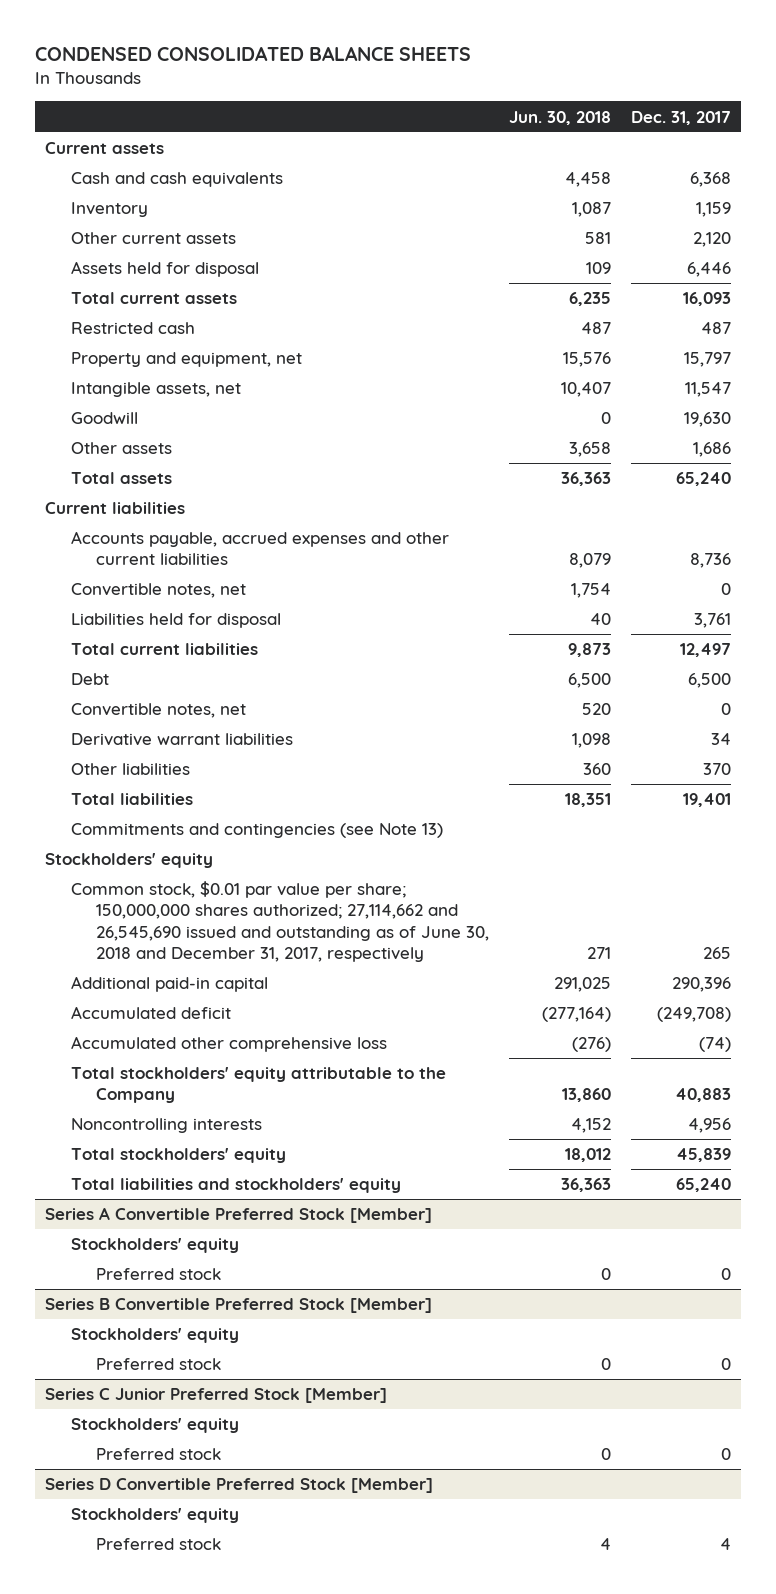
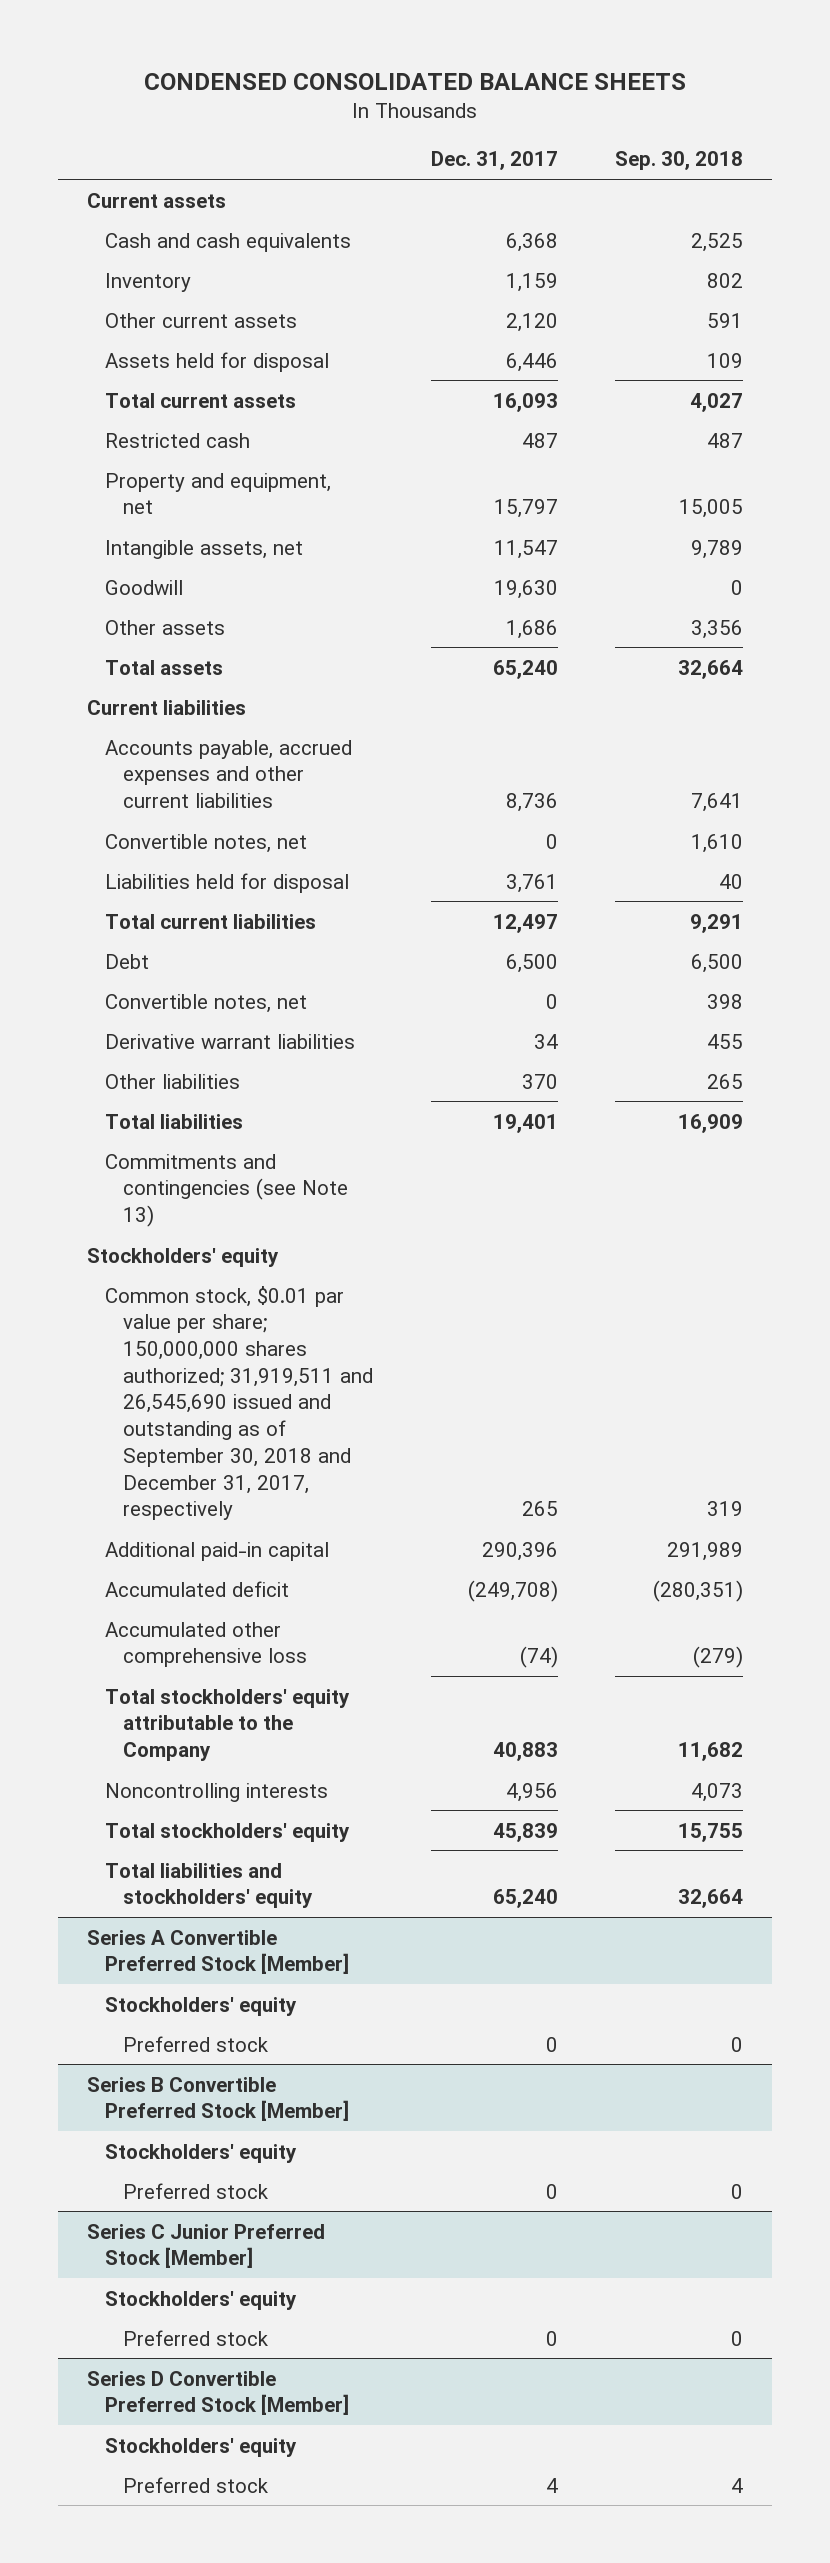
- | Jun. 30, 2018 | Dec. 31, 2017
+ | Dec. 31, 2017 | Sep. 30, 2018
- Common stock, $0.01 par value per share; 150,000,000 shares authorized; 27,114,662 and 26,545,690 issued and outstanding as of June 30, 2018 and December 31, 2017, respectively | 271 | 265
+ Common stock, $0.01 par value per share; 150,000,000 shares authorized; 31,919,511 and 26,545,690 issued and outstanding as of September 30, 2018 and December 31, 2017, respectively | 265 | 319

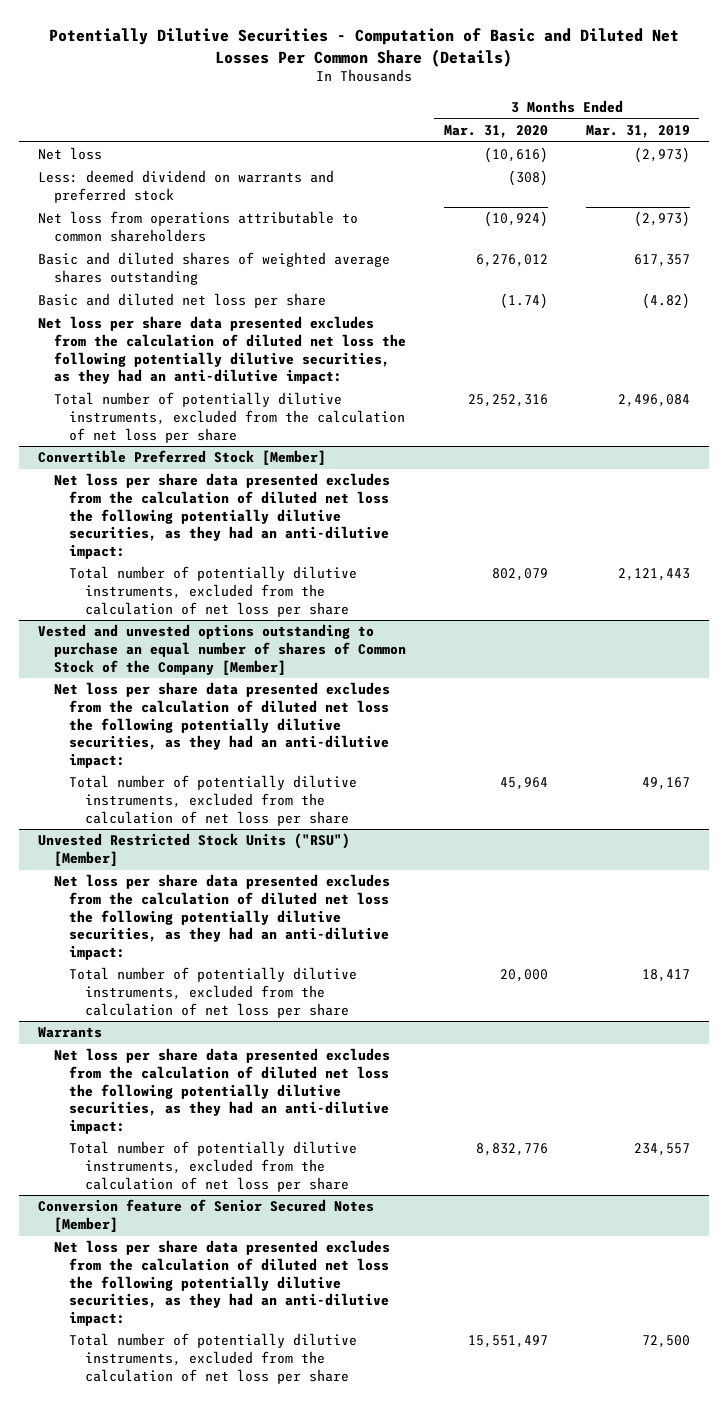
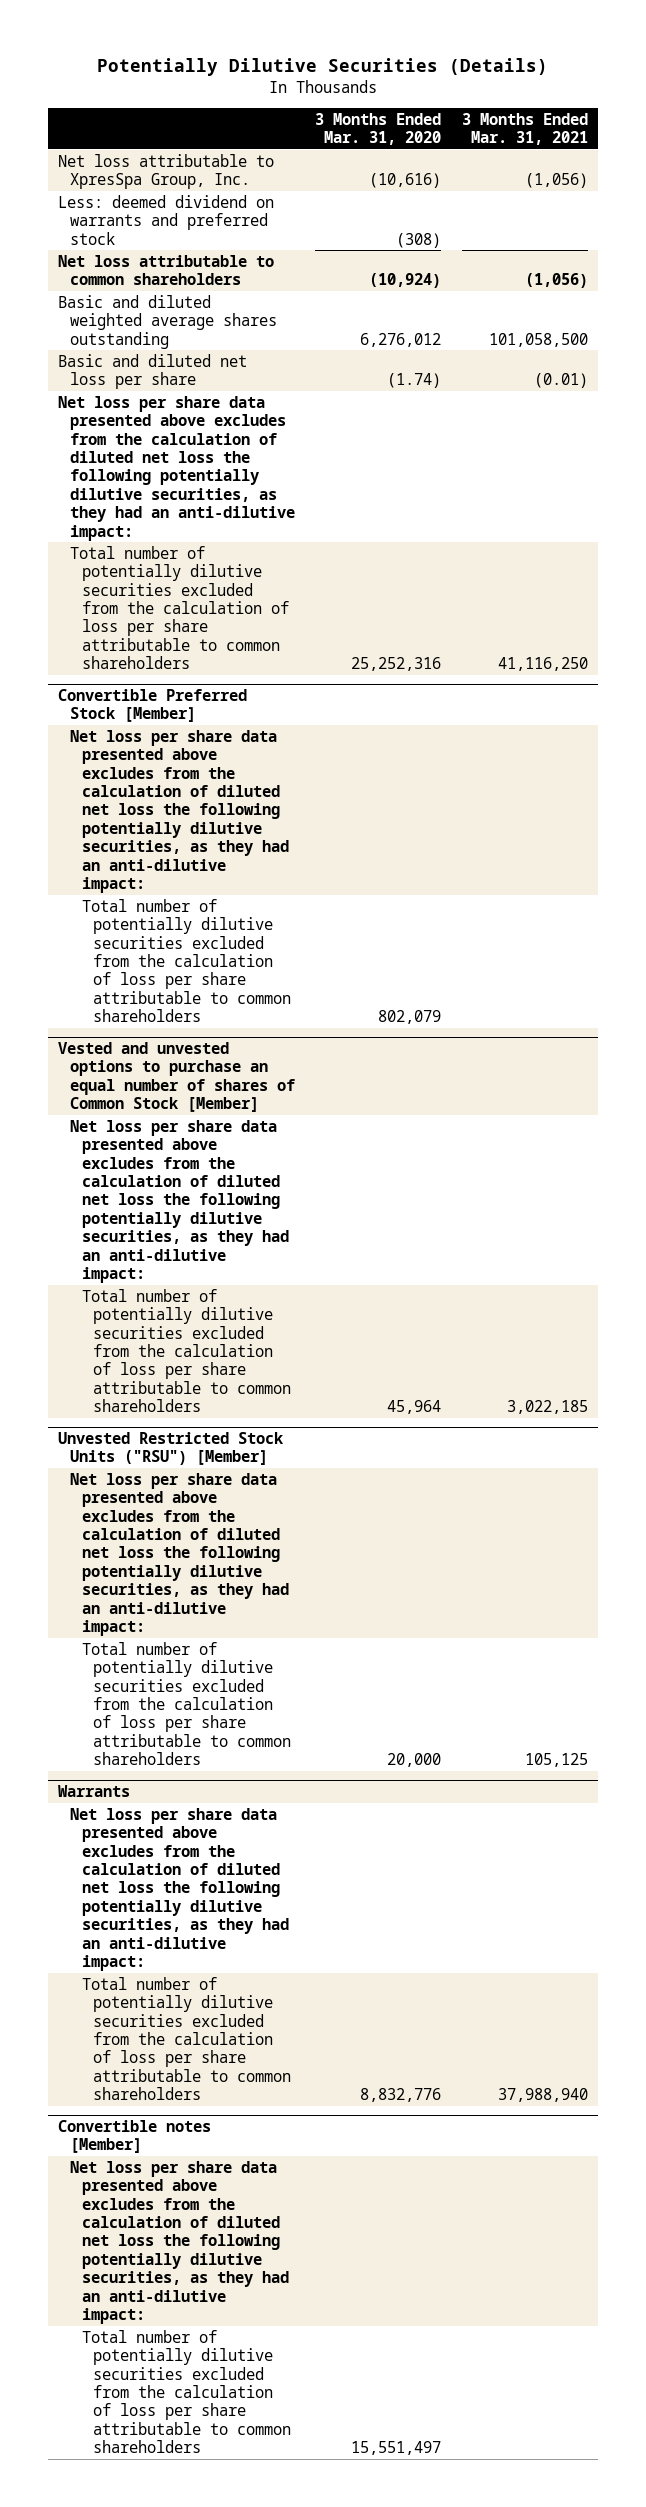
- Potentially Dilutive Securities - Computation of Basic and Diluted Net Losses Per Common Share (Details)
+ Potentially Dilutive Securities (Details)
- | 3 Months Ended Mar. 31, 2020 | 3 Months Ended Mar. 31, 2019
+ | 3 Months Ended Mar. 31, 2020 | 3 Months Ended Mar. 31, 2021
- Net loss | (10,616) | (2,973)
+ Net loss attributable to XpresSpa Group, Inc. | (10,616) | (1,056)
- Net loss from operations attributable to common shareholders | (10,924) | (2,973)
- Basic and diluted shares of weighted average shares outstanding | 6,276,012 | 617,357
+ Net loss attributable to common shareholders | (10,924) | (1,056)
+ Basic and diluted weighted average shares outstanding | 6,276,012 | 101,058,500
- Net loss per share data presented excludes from the calculation of diluted net loss the following potentially dilutive securities, as they had an anti-dilutive impact:
- Total number of potentially dilutive instruments, excluded from the calculation of net loss per share | 25,252,316 | 2,496,084
+ Net loss per share data presented above excludes from the calculation of diluted net loss the following potentially dilutive securities, as they had an anti-dilutive impact:
+ Total number of potentially dilutive securities excluded from the calculation of loss per share attributable to common shareholders | 25,252,316 | 41,116,250
@ Convertible Preferred Stock [Member]
- Net loss per share data presented excludes from the calculation of diluted net loss the following potentially dilutive securities, as they had an anti-dilutive impact:
- Total number of potentially dilutive instruments, excluded from the calculation of net loss per share | 802,079 | 2,121,443
- Vested and unvested options outstanding to purchase an equal number of shares of Common Stock of the Company [Member]
- Net loss per share data presented excludes from the calculation of diluted net loss the following potentially dilutive securities, as they had an anti-dilutive impact:
- Total number of potentially dilutive instruments, excluded from the calculation of net loss per share | 45,964 | 49,167
@ Convertible Preferred Stock [Member]
+ Net loss per share data presented above excludes from the calculation of diluted net loss the following potentially dilutive securities, as they had an anti-dilutive impact:
+ Total number of potentially dilutive securities excluded from the calculation of loss per share attributable to common shareholders | 802,079 |
+ Vested and unvested options to purchase an equal number of shares of Common Stock [Member]
+ Net loss per share data presented above excludes from the calculation of diluted net loss the following potentially dilutive securities, as they had an anti-dilutive impact:
+ Total number of potentially dilutive securities excluded from the calculation of loss per share attributable to common shareholders | 45,964 | 3,022,185
@ Unvested Restricted Stock Units ("RSU") [Member]
- Net loss per share data presented excludes from the calculation of diluted net loss the following potentially dilutive securities, as they had an anti-dilutive impact:
- Total number of potentially dilutive instruments, excluded from the calculation of net loss per share | 20,000 | 18,417
+ Net loss per share data presented above excludes from the calculation of diluted net loss the following potentially dilutive securities, as they had an anti-dilutive impact:
+ Total number of potentially dilutive securities excluded from the calculation of loss per share attributable to common shareholders | 20,000 | 105,125
@ Warrants
- Net loss per share data presented excludes from the calculation of diluted net loss the following potentially dilutive securities, as they had an anti-dilutive impact:
- Total number of potentially dilutive instruments, excluded from the calculation of net loss per share | 8,832,776 | 234,557
- Conversion feature of Senior Secured Notes [Member]
- Net loss per share data presented excludes from the calculation of diluted net loss the following potentially dilutive securities, as they had an anti-dilutive impact:
- Total number of potentially dilutive instruments, excluded from the calculation of net loss per share | 15,551,497 | 72,500
@ Warrants
+ Net loss per share data presented above excludes from the calculation of diluted net loss the following potentially dilutive securities, as they had an anti-dilutive impact:
+ Total number of potentially dilutive securities excluded from the calculation of loss per share attributable to common shareholders | 8,832,776 | 37,988,940
+ Convertible notes [Member]
+ Net loss per share data presented above excludes from the calculation of diluted net loss the following potentially dilutive securities, as they had an anti-dilutive impact:
+ Total number of potentially dilutive securities excluded from the calculation of loss per share attributable to common shareholders | 15,551,497 |

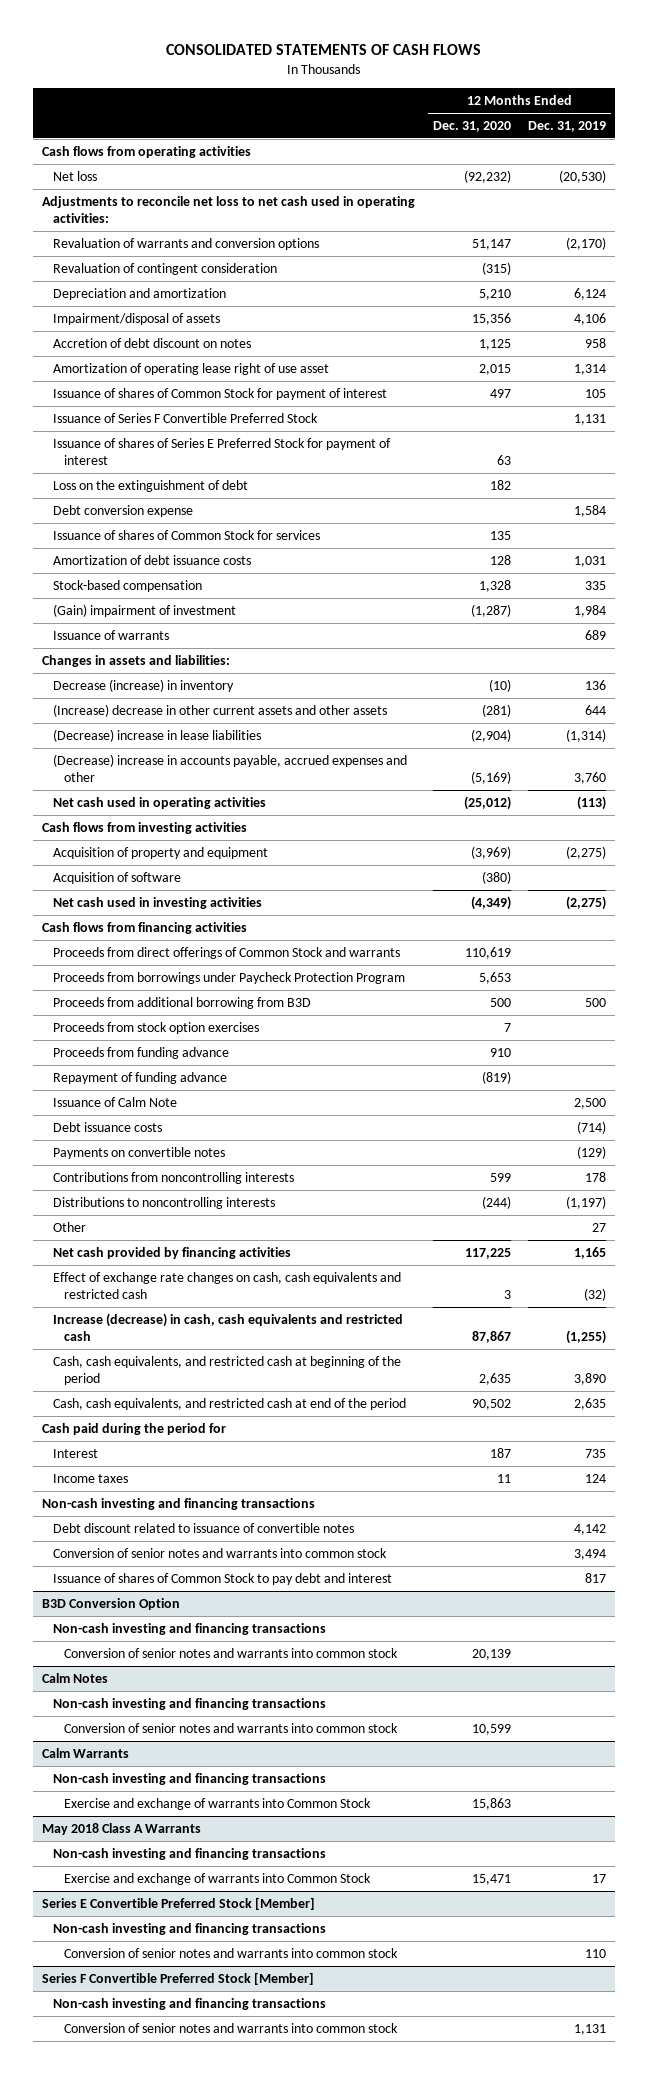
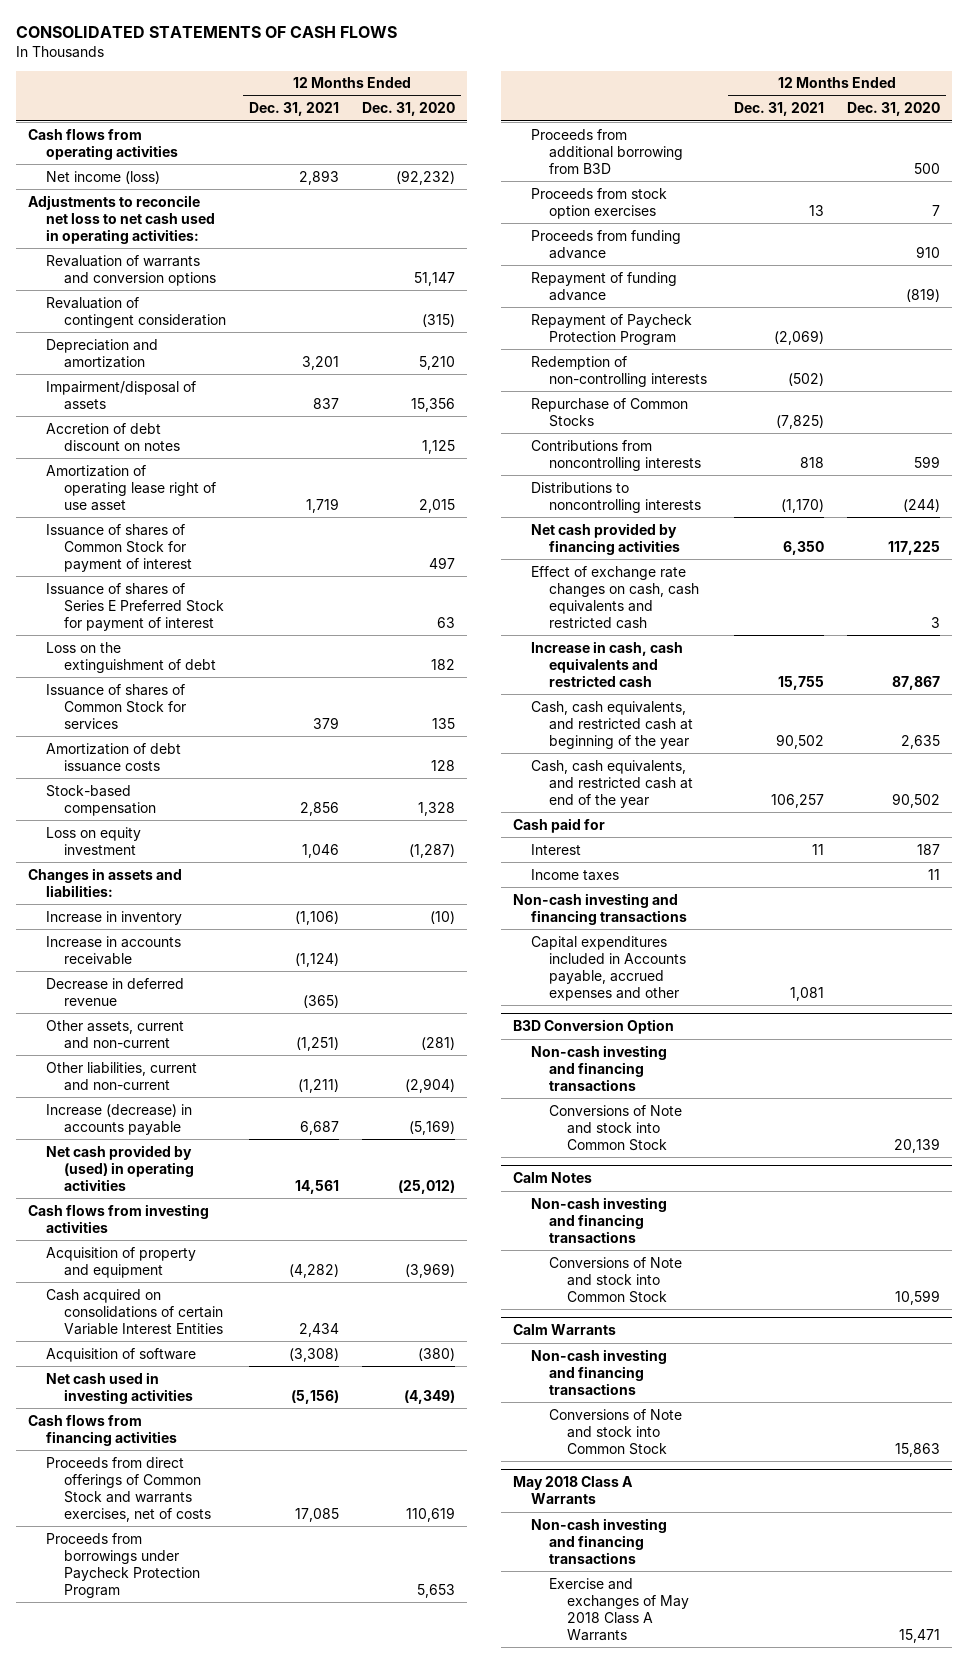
- | 12 Months Ended Dec. 31, 2020 | 12 Months Ended Dec. 31, 2019
+ | 12 Months Ended Dec. 31, 2021 | 12 Months Ended Dec. 31, 2020
- Net loss | (92,232) | (20,530)
+ Net income (loss) | 2,893 | (92,232)
- Issuance of Series F Convertible Preferred Stock | | 1,131
- Debt conversion expense | | 1,584
- (Gain) impairment of investment | (1,287) | 1,984
- Issuance of warrants | | 689
+ Loss on equity investment | 1,046 | (1,287)
- Decrease (increase) in inventory | (10) | 136
- (Increase) decrease in other current assets and other assets | (281) | 644
- (Decrease) increase in lease liabilities | (2,904) | (1,314)
- (Decrease) increase in accounts payable, accrued expenses and other | (5,169) | 3,760
- Net cash used in operating activities | (25,012) | (113)
+ Increase in inventory | (1,106) | (10)
+ Increase in accounts receivable | (1,124) |
+ Decrease in deferred revenue | (365) |
+ Other assets, current and non-current | (1,251) | (281)
+ Other liabilities, current and non-current | (1,211) | (2,904)
+ Increase (decrease) in accounts payable | 6,687 | (5,169)
+ Net cash provided by (used) in operating activities | 14,561 | (25,012)
+ Cash acquired on consolidations of certain Variable Interest Entities | 2,434 |
- Proceeds from direct offerings of Common Stock and warrants | 110,619 |
+ Proceeds from direct offerings of Common Stock and warrants exercises, net of costs | 17,085 | 110,619
- Issuance of Calm Note | | 2,500
- Debt issuance costs | | (714)
- Payments on convertible notes | | (129)
+ Repayment of Paycheck Protection Program | (2,069) |
+ Redemption of non-controlling interests | (502) |
+ Repurchase of Common Stocks | (7,825) |
- Other | | 27
- Increase (decrease) in cash, cash equivalents and restricted cash | 87,867 | (1,255)
- Cash, cash equivalents, and restricted cash at beginning of the period | 2,635 | 3,890
- Cash, cash equivalents, and restricted cash at end of the period | 90,502 | 2,635
- Cash paid during the period for
+ Increase in cash, cash equivalents and restricted cash | 15,755 | 87,867
+ Cash, cash equivalents, and restricted cash at beginning of the year | 90,502 | 2,635
+ Cash, cash equivalents, and restricted cash at end of the year | 106,257 | 90,502
+ Cash paid for
- Debt discount related to issuance of convertible notes | | 4,142
- Conversion of senior notes and warrants into common stock | | 3,494
- Issuance of shares of Common Stock to pay debt and interest | | 817
+ Capital expenditures included in Accounts payable, accrued expenses and other | 1,081 |
@ B3D Conversion Option
- Conversion of senior notes and warrants into common stock | 20,139 |
+ Conversions of Note and stock into Common Stock | | 20,139
@ Calm Notes
- Conversion of senior notes and warrants into common stock | 10,599 |
+ Conversions of Note and stock into Common Stock | | 10,599
@ Calm Warrants
- Exercise and exchange of warrants into Common Stock | 15,863 |
+ Conversions of Note and stock into Common Stock | | 15,863
@ May 2018 Class A Warrants
- Exercise and exchange of warrants into Common Stock | 15,471 | 17
- Series E Convertible Preferred Stock [Member]
- Non-cash investing and financing transactions
- Conversion of senior notes and warrants into common stock | | 110
- Series F Convertible Preferred Stock [Member]
- Non-cash investing and financing transactions
- Conversion of senior notes and warrants into common stock | | 1,131
@ May 2018 Class A Warrants
+ Exercise and exchanges of May 2018 Class A Warrants | | 15,471

